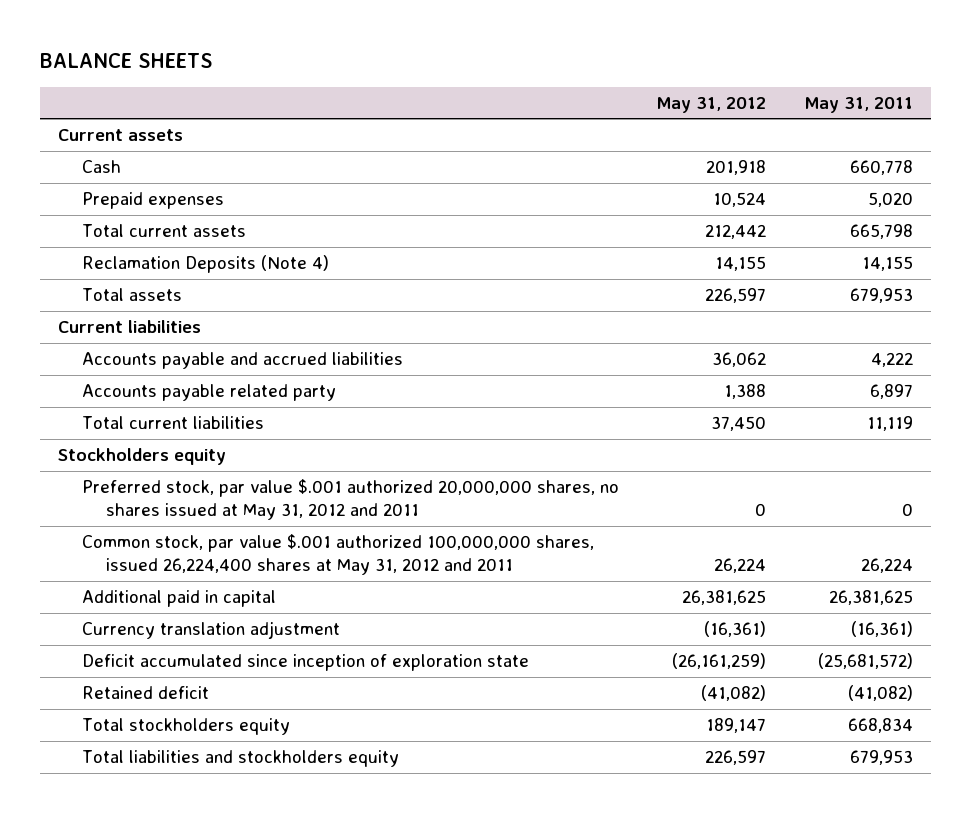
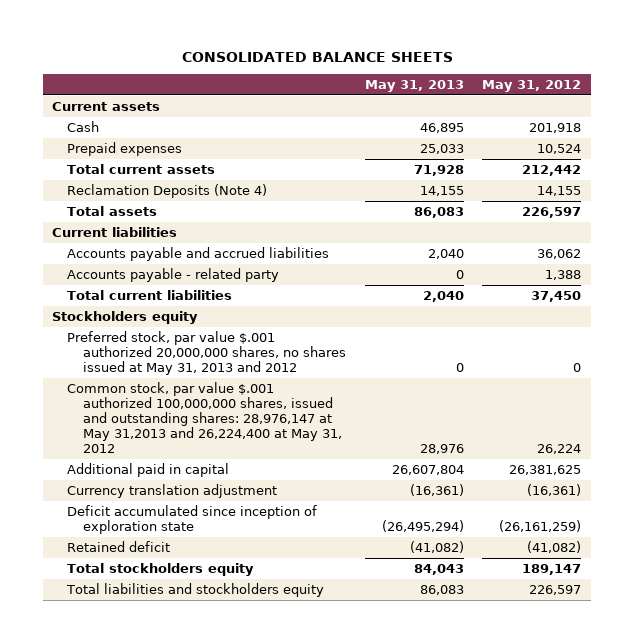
- BALANCE SHEETS
+ CONSOLIDATED BALANCE SHEETS
- | May 31, 2012 | May 31, 2011
+ | May 31, 2013 | May 31, 2012
- Accounts payable related party | 1,388 | 6,897
+ Accounts payable - related party | 0 | 1,388
- Preferred stock, par value $.001 authorized 20,000,000 shares, no shares issued at May 31, 2012 and 2011 | 0 | 0
- Common stock, par value $.001 authorized 100,000,000 shares, issued 26,224,400 shares at May 31, 2012 and 2011 | 26,224 | 26,224
+ Preferred stock, par value $.001 authorized 20,000,000 shares, no shares issued at May 31, 2013 and 2012 | 0 | 0
+ Common stock, par value $.001 authorized 100,000,000 shares, issued and outstanding shares: 28,976,147 at May 31,2013 and 26,224,400 at May 31, 2012 | 28,976 | 26,224

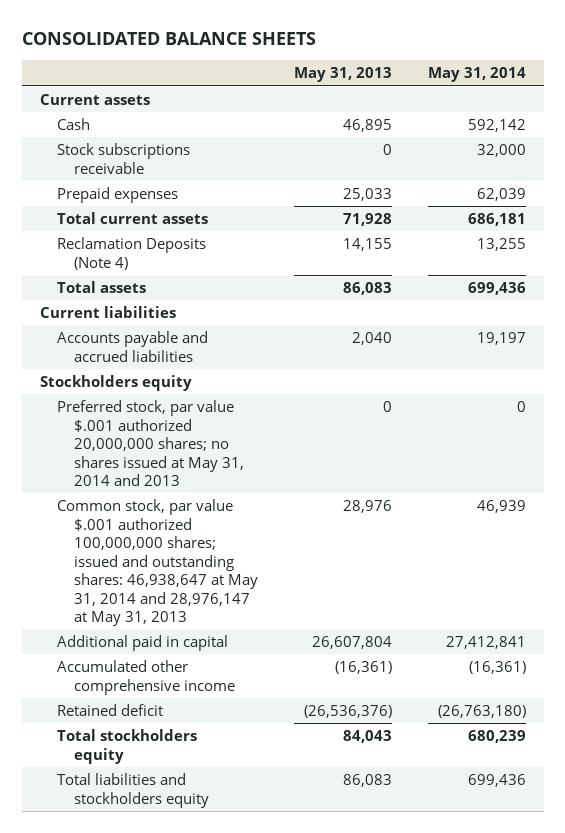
- | May 31, 2013 | May 31, 2012
+ | May 31, 2013 | May 31, 2014
+ Stock subscriptions receivable | 0 | 32,000
- Accounts payable - related party | 0 | 1,388
- Total current liabilities | 2,040 | 37,450
- Preferred stock, par value $.001 authorized 20,000,000 shares, no shares issued at May 31, 2013 and 2012 | 0 | 0
- Common stock, par value $.001 authorized 100,000,000 shares, issued and outstanding shares: 28,976,147 at May 31,2013 and 26,224,400 at May 31, 2012 | 28,976 | 26,224
+ Preferred stock, par value $.001 authorized 20,000,000 shares; no shares issued at May 31, 2014 and 2013 | 0 | 0
+ Common stock, par value $.001 authorized 100,000,000 shares; issued and outstanding shares: 46,938,647 at May 31, 2014 and 28,976,147 at May 31, 2013 | 28,976 | 46,939
- Currency translation adjustment | (16,361) | (16,361)
- Deficit accumulated since inception of exploration state | (26,495,294) | (26,161,259)
- Retained deficit | (41,082) | (41,082)
+ Accumulated other comprehensive income | (16,361) | (16,361)
+ Retained deficit | (26,536,376) | (26,763,180)

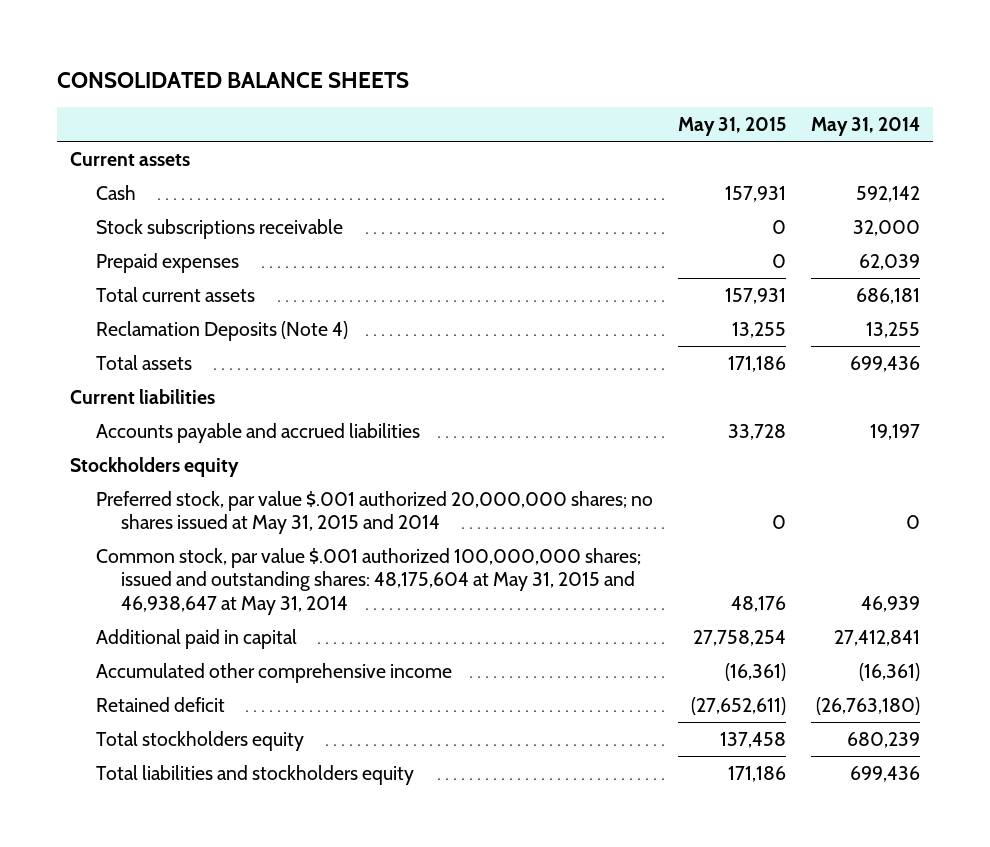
- | May 31, 2013 | May 31, 2014
+ | May 31, 2015 | May 31, 2014
- Preferred stock, par value $.001 authorized 20,000,000 shares; no shares issued at May 31, 2014 and 2013 | 0 | 0
- Common stock, par value $.001 authorized 100,000,000 shares; issued and outstanding shares: 46,938,647 at May 31, 2014 and 28,976,147 at May 31, 2013 | 28,976 | 46,939
+ Preferred stock, par value $.001 authorized 20,000,000 shares; no shares issued at May 31, 2015 and 2014 | 0 | 0
+ Common stock, par value $.001 authorized 100,000,000 shares; issued and outstanding shares: 48,175,604 at May 31, 2015 and 46,938,647 at May 31, 2014 | 48,176 | 46,939

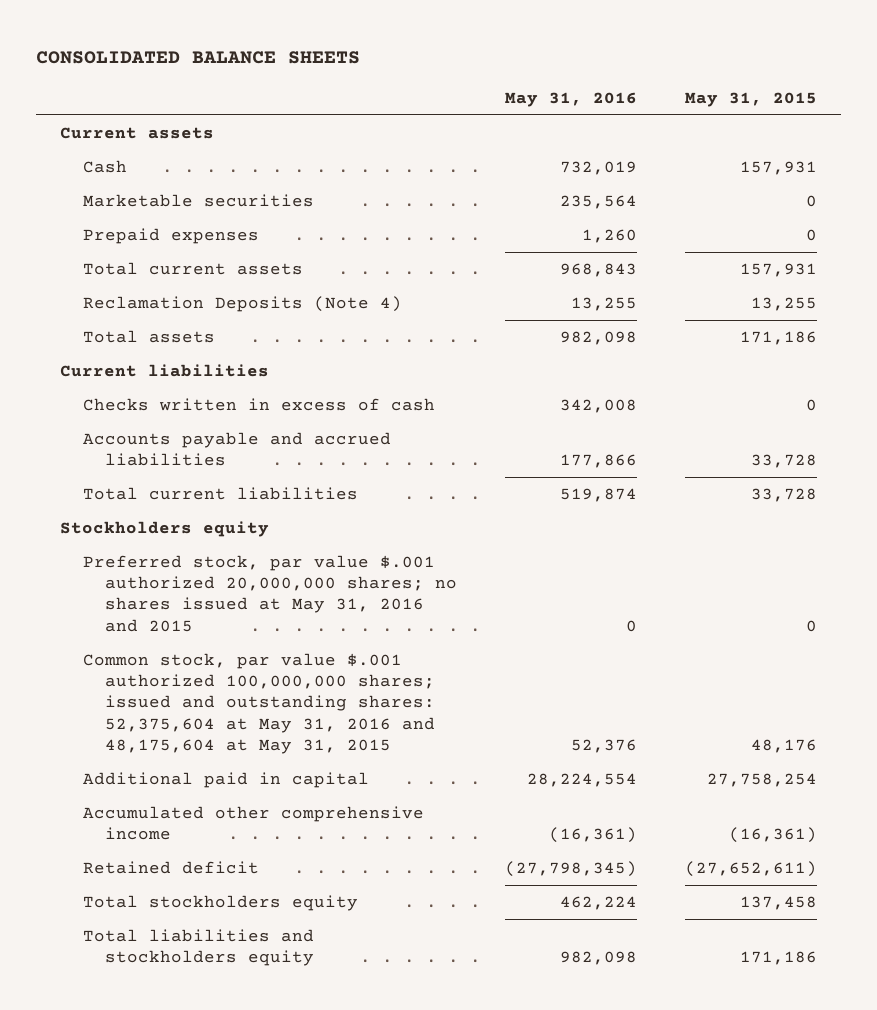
- | May 31, 2015 | May 31, 2014
+ | May 31, 2016 | May 31, 2015
- Stock subscriptions receivable | 0 | 32,000
+ Marketable securities | 235,564 | 0
+ Checks written in excess of cash | 342,008 | 0
+ Total current liabilities | 519,874 | 33,728
- Preferred stock, par value $.001 authorized 20,000,000 shares; no shares issued at May 31, 2015 and 2014 | 0 | 0
- Common stock, par value $.001 authorized 100,000,000 shares; issued and outstanding shares: 48,175,604 at May 31, 2015 and 46,938,647 at May 31, 2014 | 48,176 | 46,939
+ Preferred stock, par value $.001 authorized 20,000,000 shares; no shares issued at May 31, 2016 and 2015 | 0 | 0
+ Common stock, par value $.001 authorized 100,000,000 shares; issued and outstanding shares: 52,375,604 at May 31, 2016 and 48,175,604 at May 31, 2015 | 52,376 | 48,176

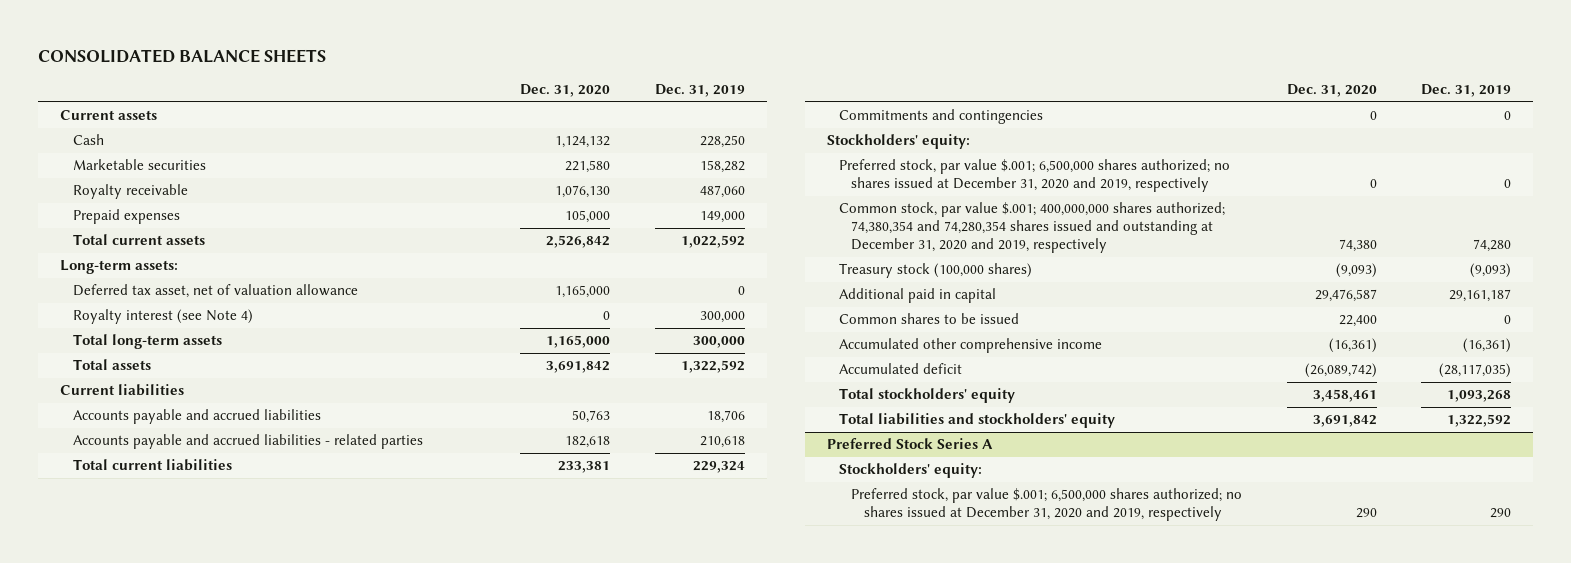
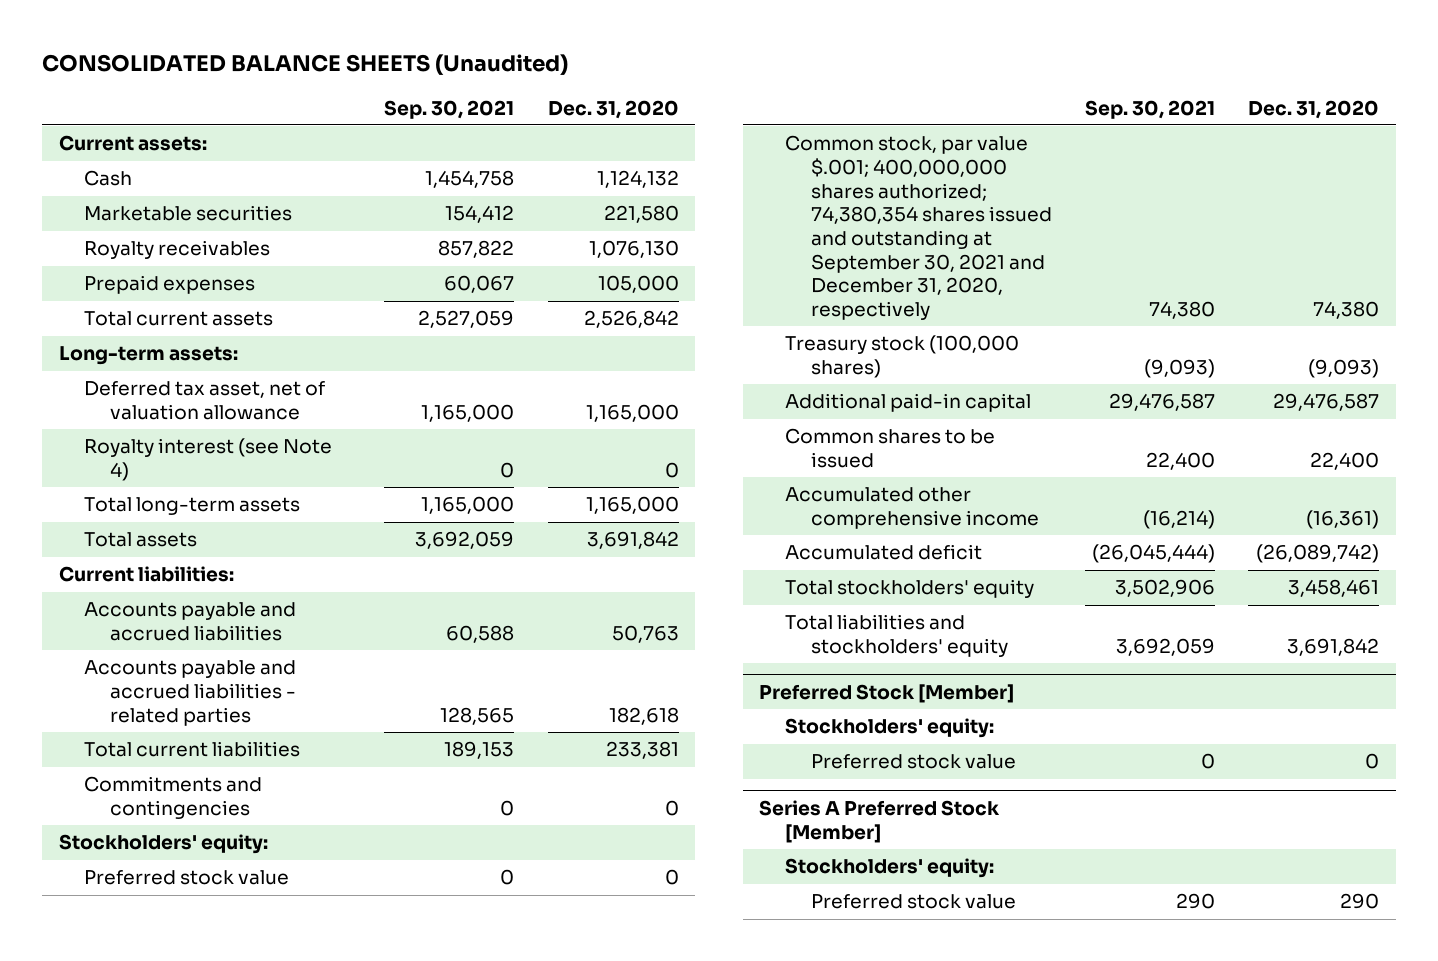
- CONSOLIDATED BALANCE SHEETS
+ CONSOLIDATED BALANCE SHEETS (Unaudited)
- | Dec. 31, 2020 | Dec. 31, 2019
+ | Sep. 30, 2021 | Dec. 31, 2020
- Current assets
+ Current assets:
- Royalty receivable | 1,076,130 | 487,060
+ Royalty receivables | 857,822 | 1,076,130
- Current liabilities
+ Current liabilities:
- Preferred stock, par value $.001; 6,500,000 shares authorized; no shares issued at December 31, 2020 and 2019, respectively | 0 | 0
- Common stock, par value $.001; 400,000,000 shares authorized; 74,380,354 and 74,280,354 shares issued and outstanding at December 31, 2020 and 2019, respectively | 74,380 | 74,280
+ Preferred stock value | 0 | 0
+ Common stock, par value $.001; 400,000,000 shares authorized; 74,380,354 shares issued and outstanding at September 30, 2021 and December 31, 2020, respectively | 74,380 | 74,380
- Additional paid in capital | 29,476,587 | 29,161,187
+ Additional paid-in capital | 29,476,587 | 29,476,587
- Preferred Stock Series A
+ Preferred Stock [Member]
- Preferred stock, par value $.001; 6,500,000 shares authorized; no shares issued at December 31, 2020 and 2019, respectively | 290 | 290
+ Preferred stock value | 0 | 0
+ Series A Preferred Stock [Member]
+ Stockholders' equity:
+ Preferred stock value | 290 | 290

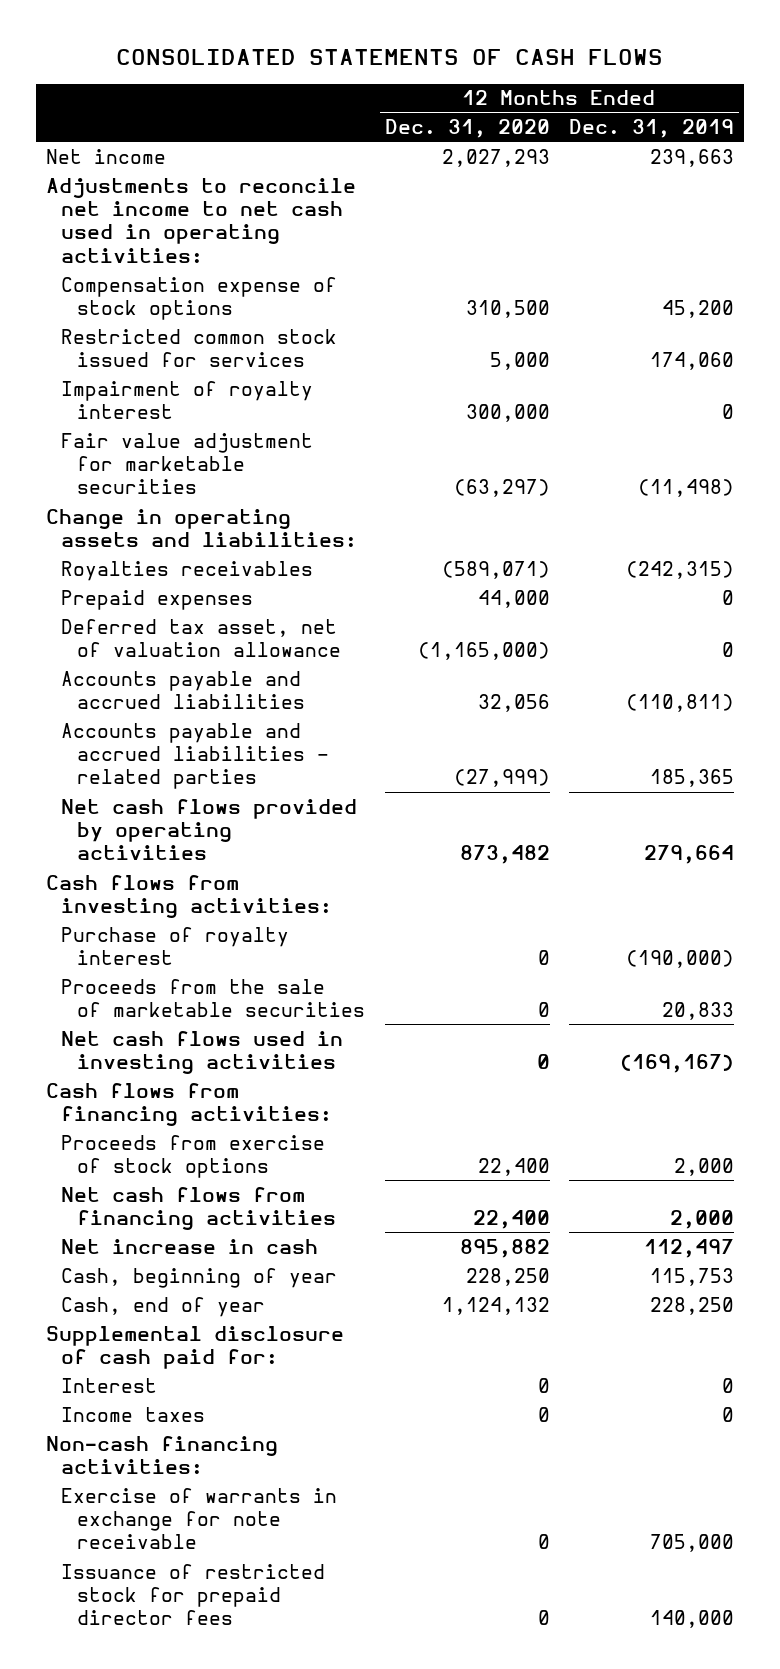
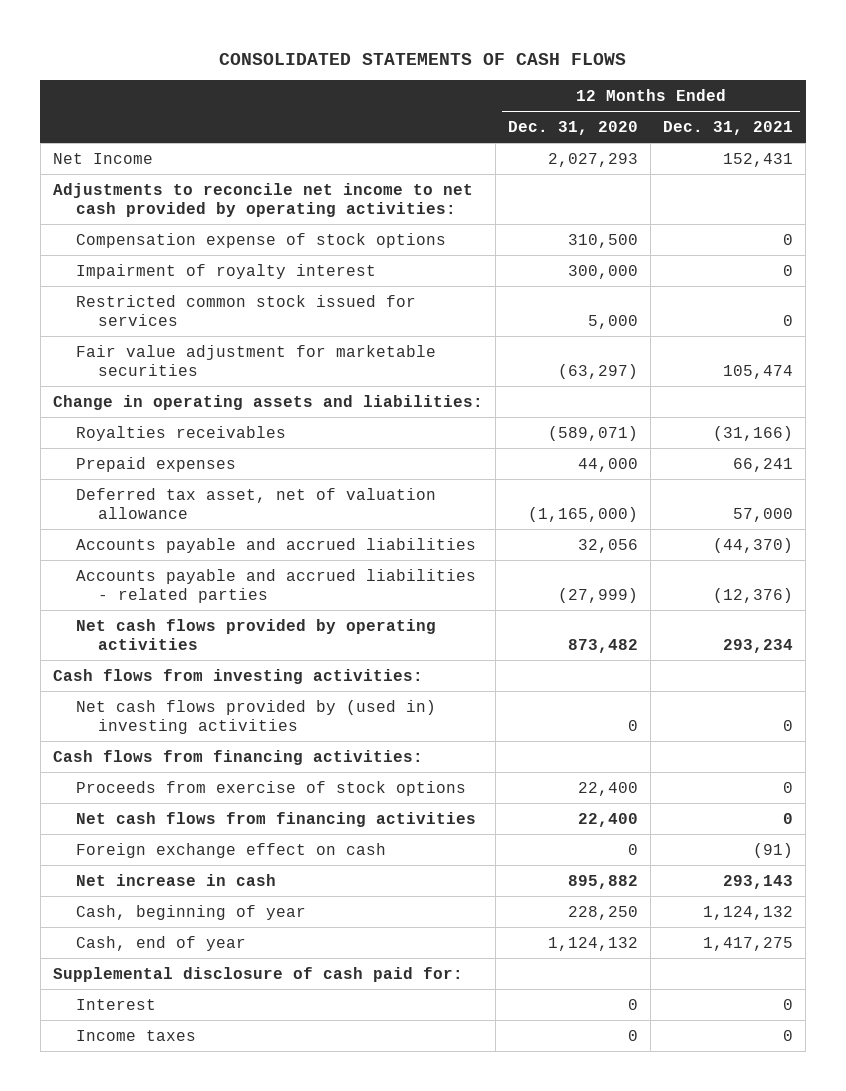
- | 12 Months Ended Dec. 31, 2020 | 12 Months Ended Dec. 31, 2019
+ | 12 Months Ended Dec. 31, 2020 | 12 Months Ended Dec. 31, 2021
- Net income | 2,027,293 | 239,663
- Adjustments to reconcile net income to net cash used in operating activities:
+ Net Income | 2,027,293 | 152,431
+ Adjustments to reconcile net income to net cash provided by operating activities:
moved down: Restricted common stock issued for services | 5,000 | 0
- Purchase of royalty interest | 0 | (190,000)
- Proceeds from the sale of marketable securities | 0 | 20,833
- Net cash flows used in investing activities | 0 | (169,167)
+ Net cash flows provided by (used in) investing activities | 0 | 0
+ Foreign exchange effect on cash | 0 | (91)
- Non-cash financing activities:
- Exercise of warrants in exchange for note receivable | 0 | 705,000
- Issuance of restricted stock for prepaid director fees | 0 | 140,000

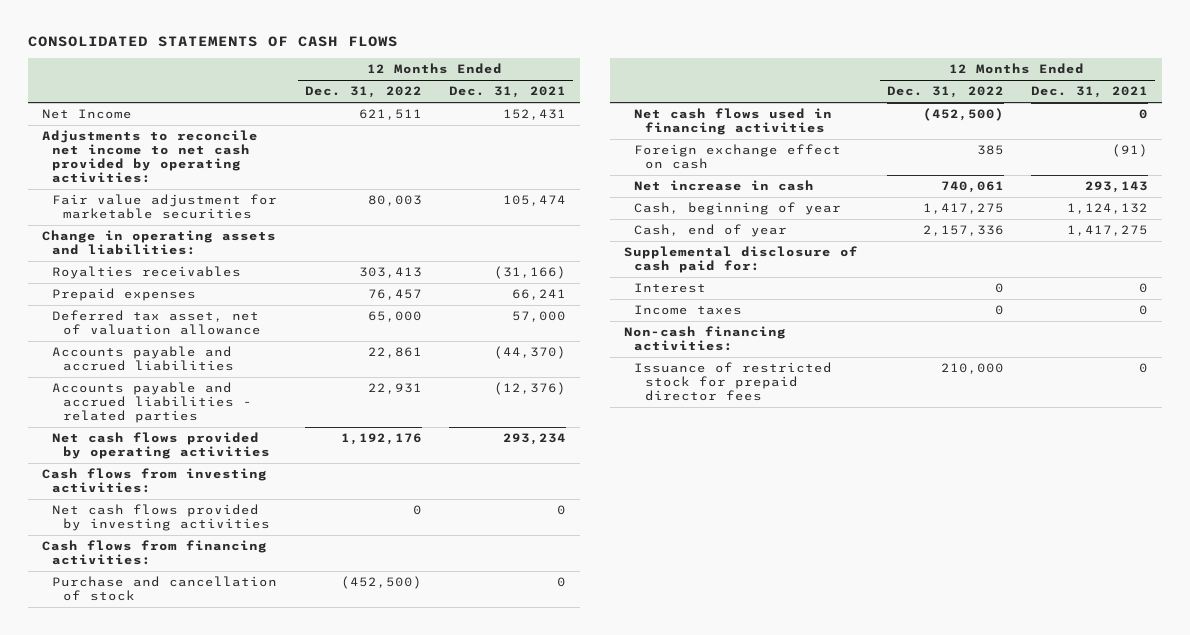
- | 12 Months Ended Dec. 31, 2020 | 12 Months Ended Dec. 31, 2021
+ | 12 Months Ended Dec. 31, 2022 | 12 Months Ended Dec. 31, 2021
- Compensation expense of stock options | 310,500 | 0
- Impairment of royalty interest | 300,000 | 0
- Restricted common stock issued for services | 5,000 | 0
- Net cash flows provided by (used in) investing activities | 0 | 0
+ Net cash flows provided by investing activities | 0 | 0
- Proceeds from exercise of stock options | 22,400 | 0
- Net cash flows from financing activities | 22,400 | 0
+ Purchase and cancellation of stock | (452,500) | 0
+ Net cash flows used in financing activities | (452,500) | 0
+ Non-cash financing activities:
+ Issuance of restricted stock for prepaid director fees | 210,000 | 0

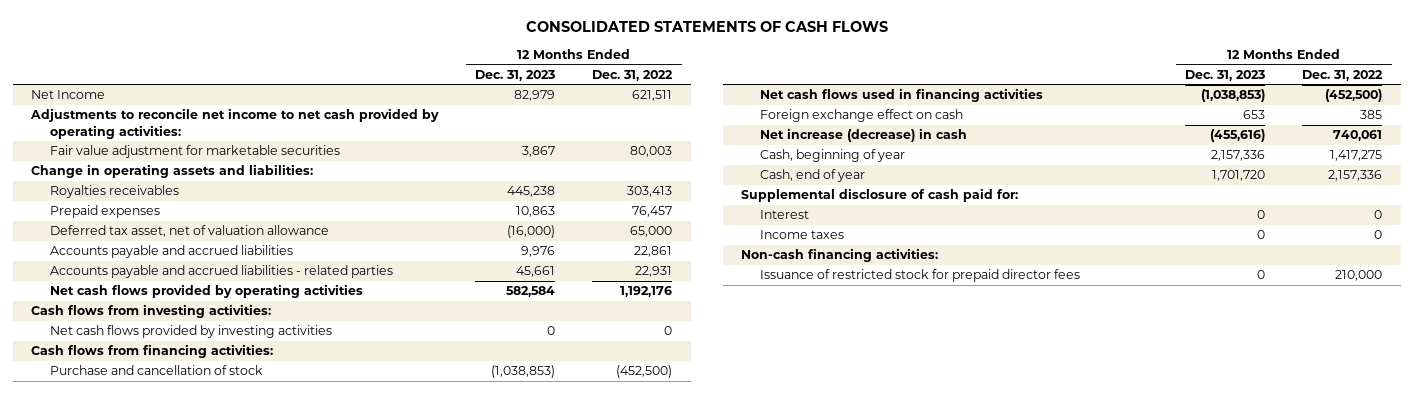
- | 12 Months Ended Dec. 31, 2022 | 12 Months Ended Dec. 31, 2021
+ | 12 Months Ended Dec. 31, 2023 | 12 Months Ended Dec. 31, 2022
- Net increase in cash | 740,061 | 293,143
+ Net increase (decrease) in cash | (455,616) | 740,061

